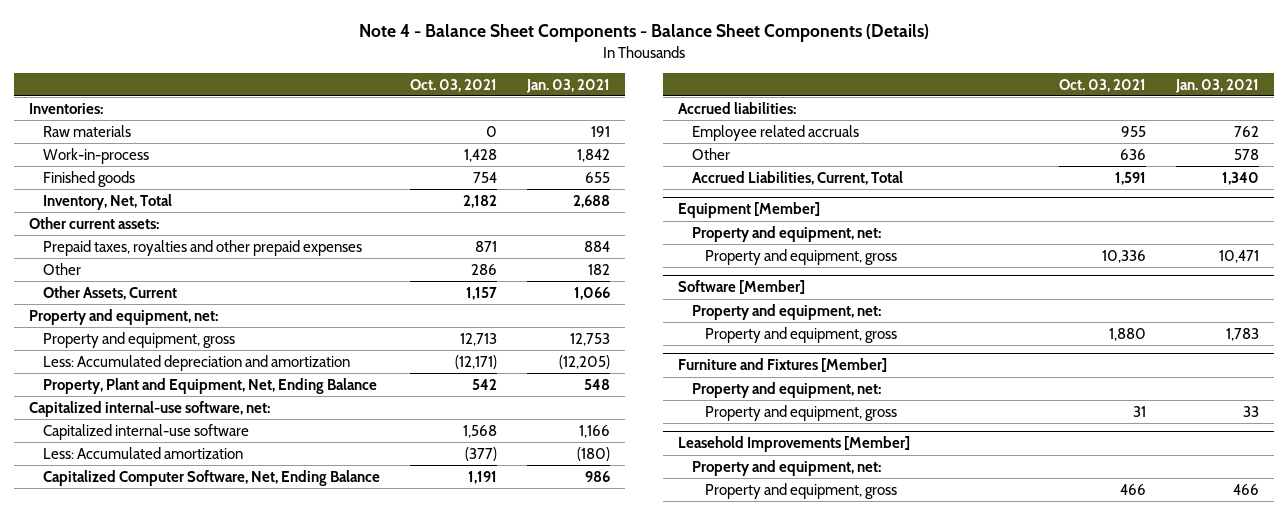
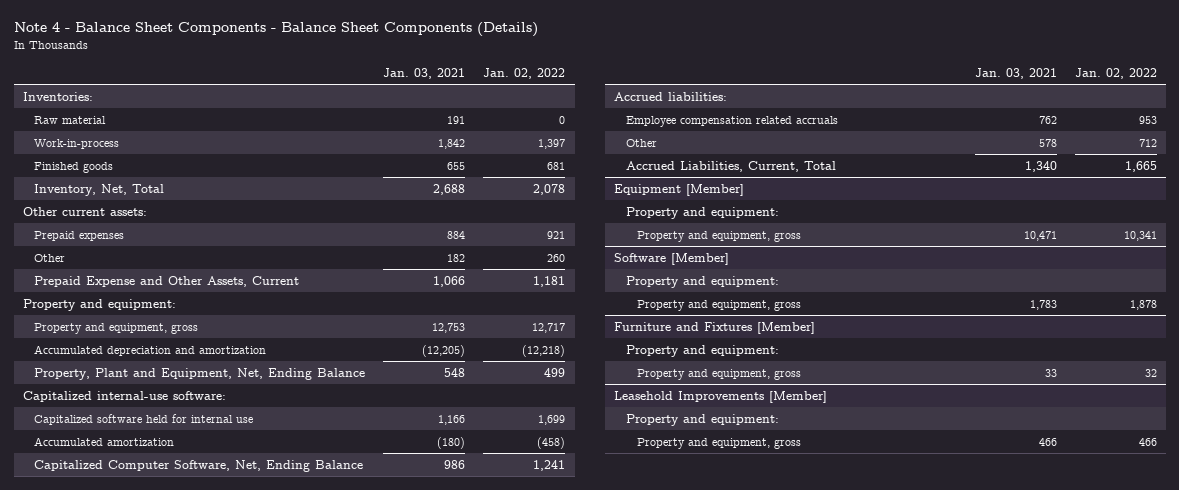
- | Oct. 03, 2021 | Jan. 03, 2021
+ | Jan. 03, 2021 | Jan. 02, 2022
- Raw materials | 0 | 191
+ Raw material | 191 | 0
- Prepaid taxes, royalties and other prepaid expenses | 871 | 884
+ Prepaid expenses | 884 | 921
- Other Assets, Current | 1,157 | 1,066
- Property and equipment, net:
+ Prepaid Expense and Other Assets, Current | 1,066 | 1,181
+ Property and equipment:
- Less: Accumulated depreciation and amortization | (12,171) | (12,205)
+ Accumulated depreciation and amortization | (12,205) | (12,218)
- Capitalized internal-use software, net:
- Capitalized internal-use software | 1,568 | 1,166
- Less: Accumulated amortization | (377) | (180)
+ Capitalized internal-use software:
+ Capitalized software held for internal use | 1,166 | 1,699
+ Accumulated amortization | (180) | (458)
- Employee related accruals | 955 | 762
+ Employee compensation related accruals | 762 | 953
@ Equipment [Member]
- Property and equipment, net:
+ Property and equipment:
@ Software [Member]
- Property and equipment, net:
+ Property and equipment:
@ Furniture and Fixtures [Member]
- Property and equipment, net:
+ Property and equipment:
@ Leasehold Improvements [Member]
- Property and equipment, net:
+ Property and equipment:

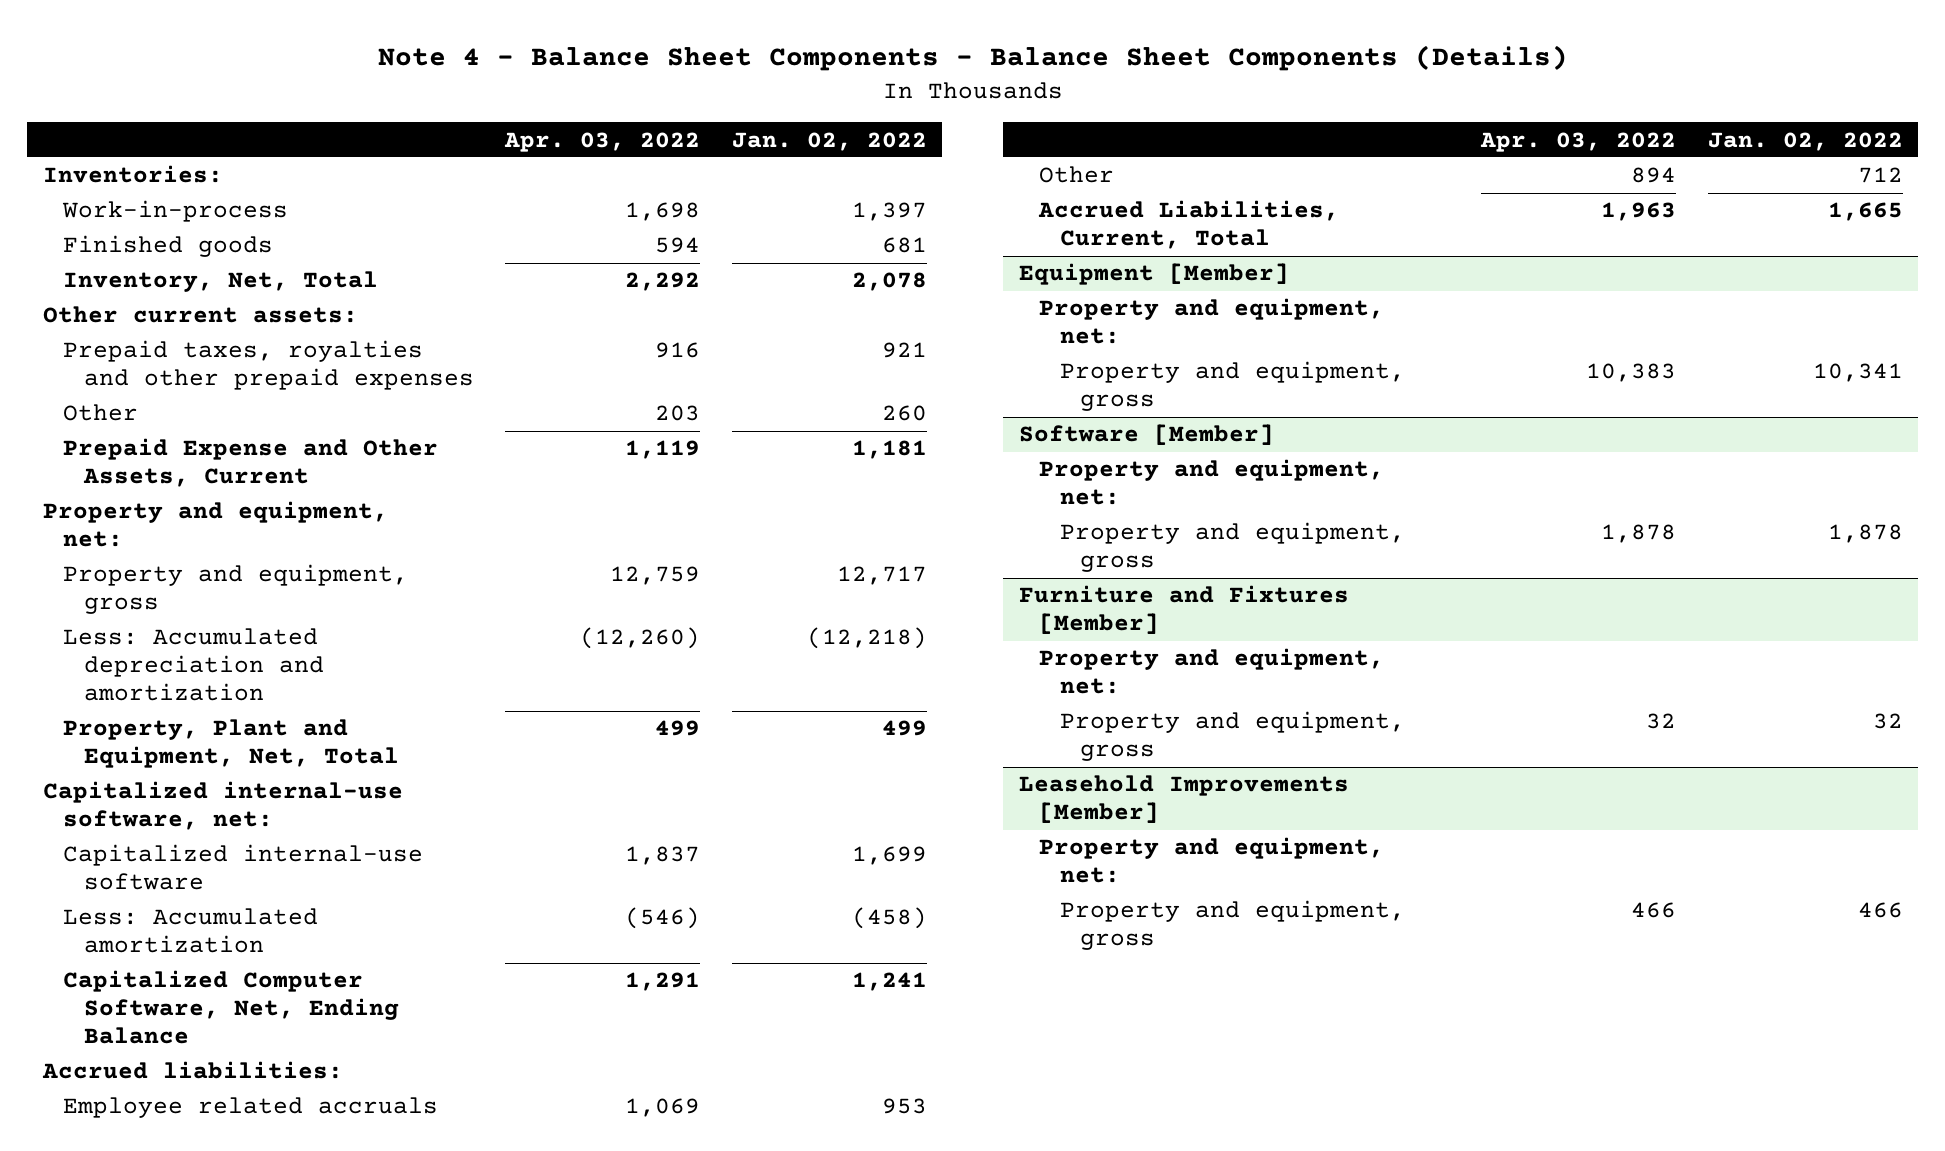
- | Jan. 03, 2021 | Jan. 02, 2022
+ | Apr. 03, 2022 | Jan. 02, 2022
- Raw material | 191 | 0
- Prepaid expenses | 884 | 921
+ Prepaid taxes, royalties and other prepaid expenses | 916 | 921
- Property and equipment:
+ Property and equipment, net:
- Accumulated depreciation and amortization | (12,205) | (12,218)
- Property, Plant and Equipment, Net, Ending Balance | 548 | 499
- Capitalized internal-use software:
- Capitalized software held for internal use | 1,166 | 1,699
- Accumulated amortization | (180) | (458)
+ Less: Accumulated depreciation and amortization | (12,260) | (12,218)
+ Property, Plant and Equipment, Net, Total | 499 | 499
+ Capitalized internal-use software, net:
+ Capitalized internal-use software | 1,837 | 1,699
+ Less: Accumulated amortization | (546) | (458)
- Employee compensation related accruals | 762 | 953
+ Employee related accruals | 1,069 | 953
@ Equipment [Member]
- Property and equipment:
+ Property and equipment, net:
@ Software [Member]
- Property and equipment:
+ Property and equipment, net:
@ Furniture and Fixtures [Member]
- Property and equipment:
+ Property and equipment, net:
@ Leasehold Improvements [Member]
- Property and equipment:
+ Property and equipment, net:

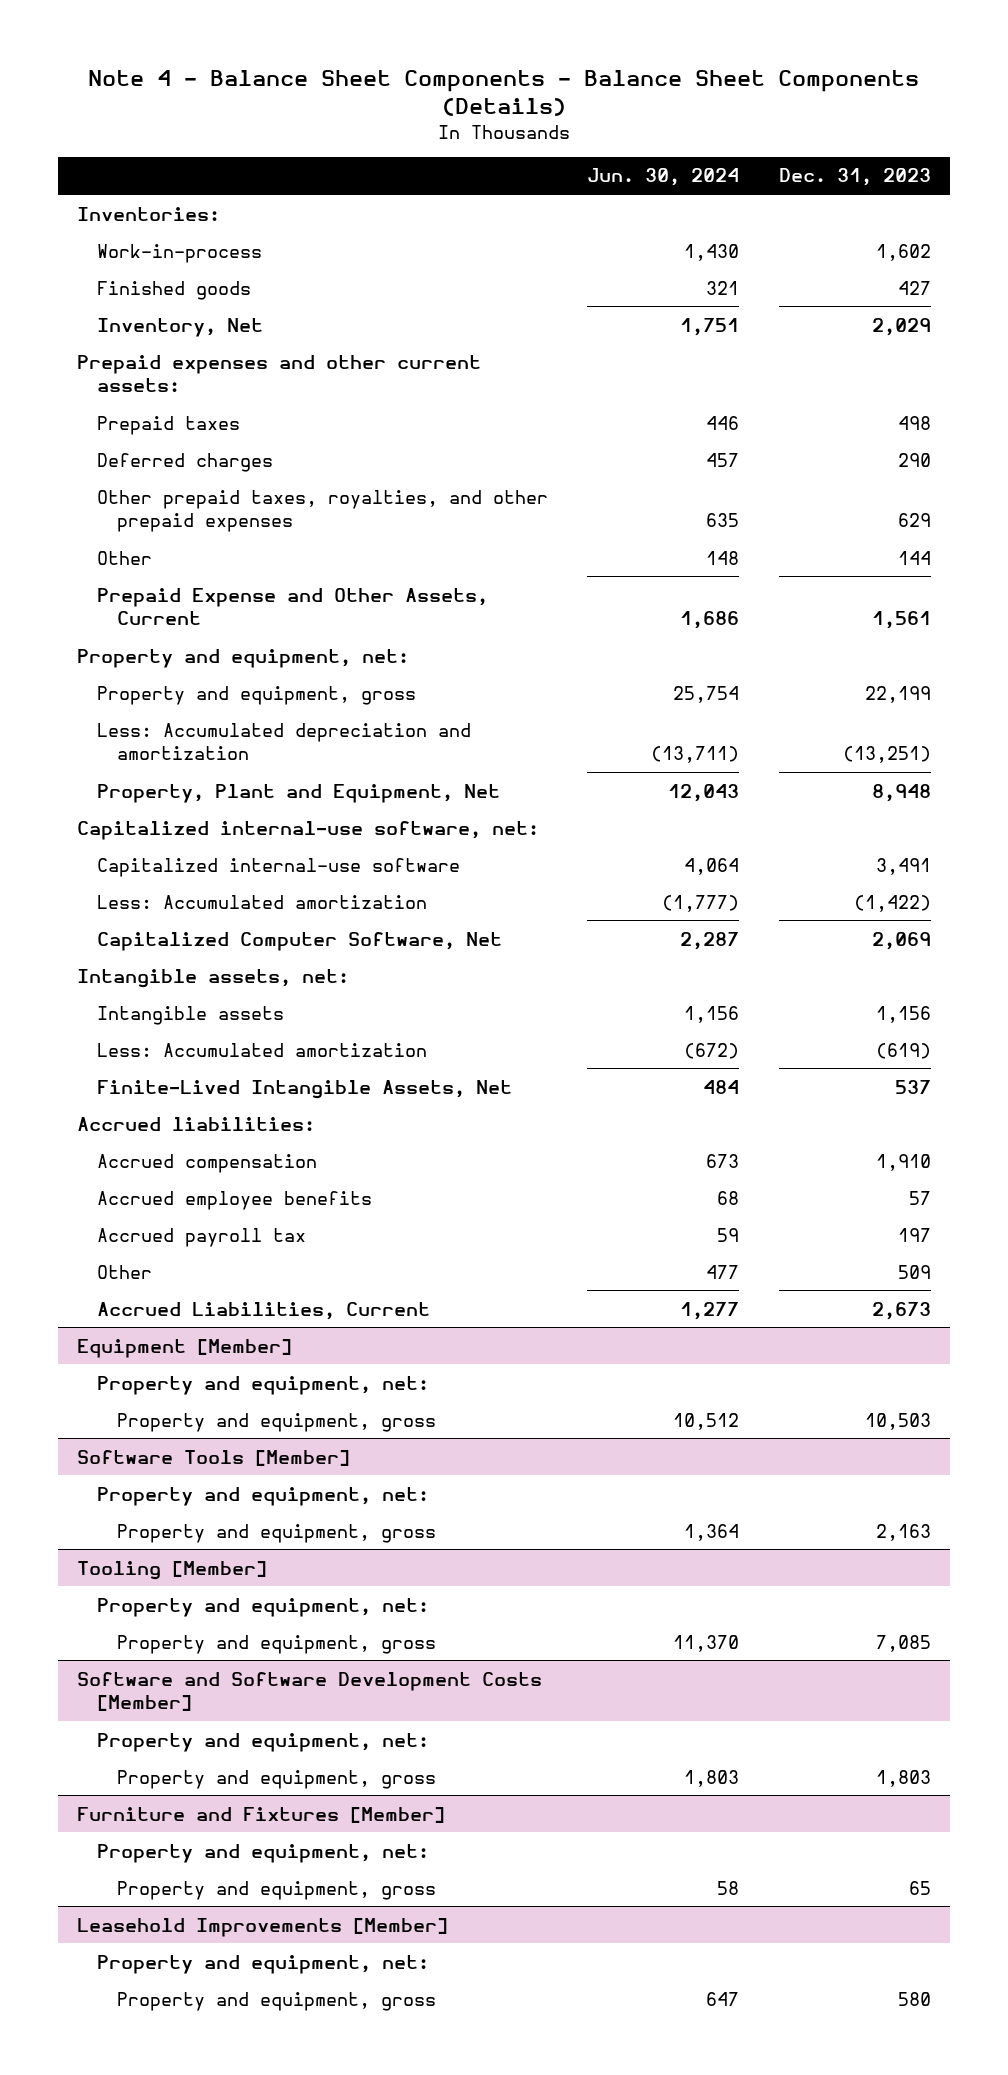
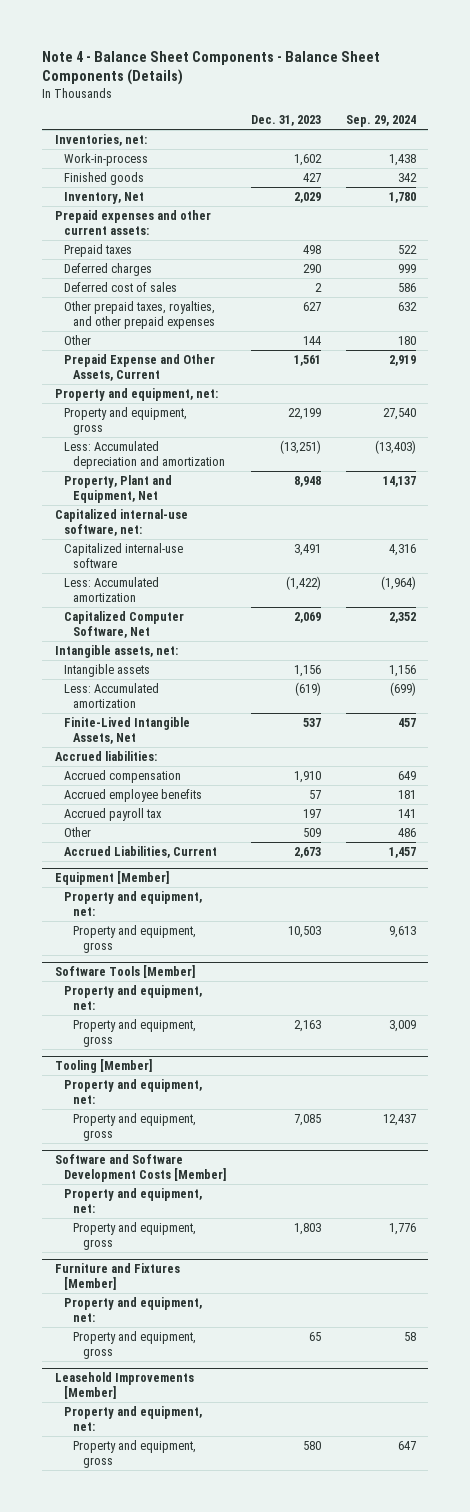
- | Jun. 30, 2024 | Dec. 31, 2023
+ | Dec. 31, 2023 | Sep. 29, 2024
- Inventories:
+ Inventories, net:
- Other prepaid taxes, royalties, and other prepaid expenses | 635 | 629
+ Deferred cost of sales | 2 | 586
+ Other prepaid taxes, royalties, and other prepaid expenses | 627 | 632

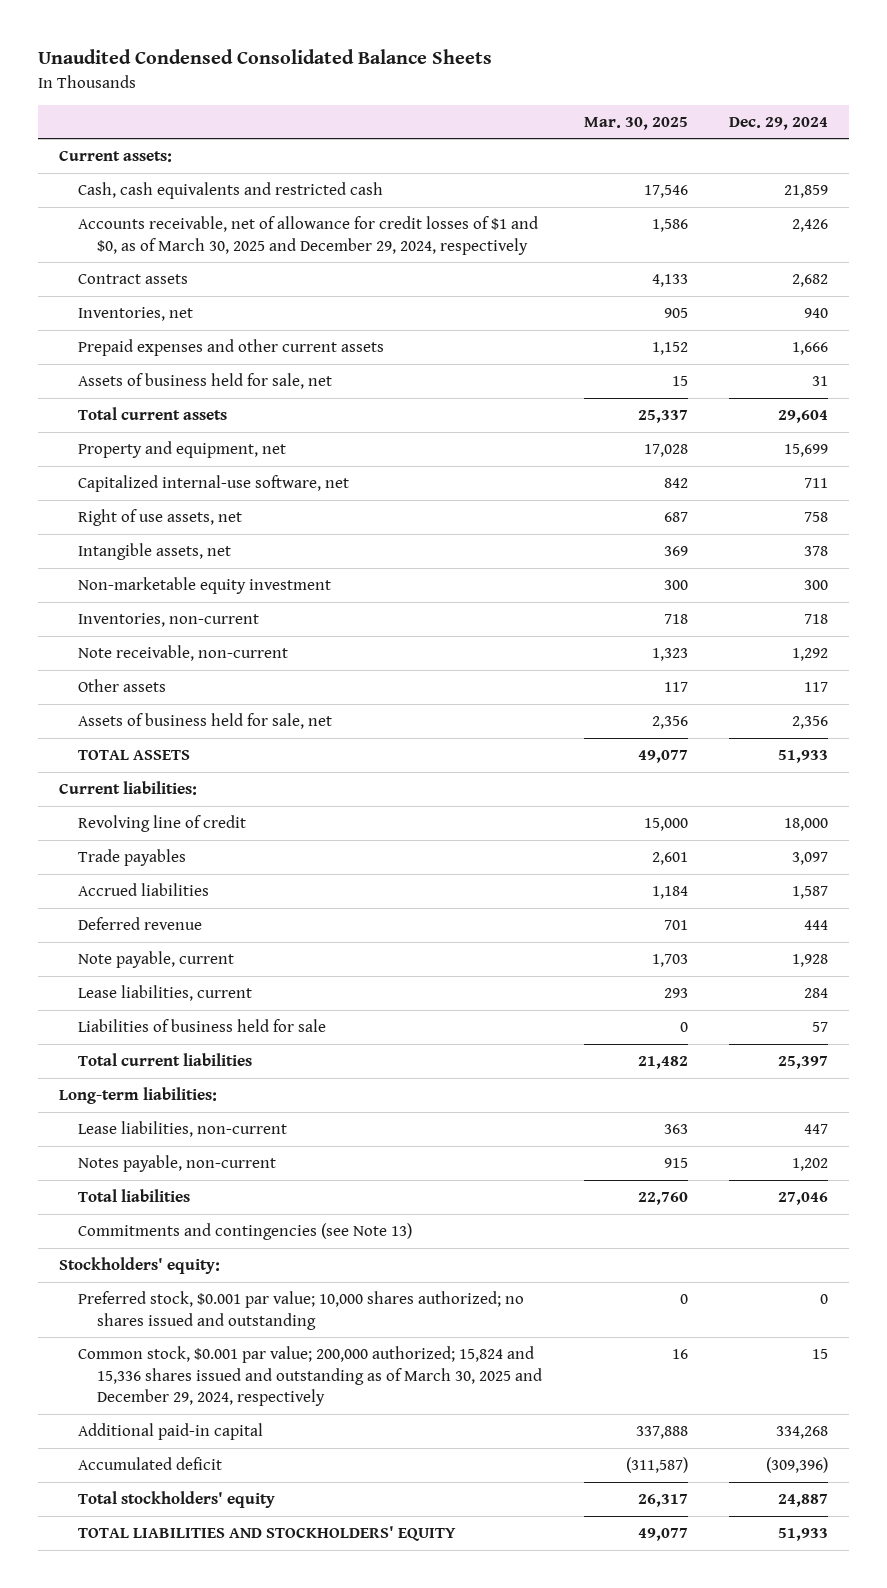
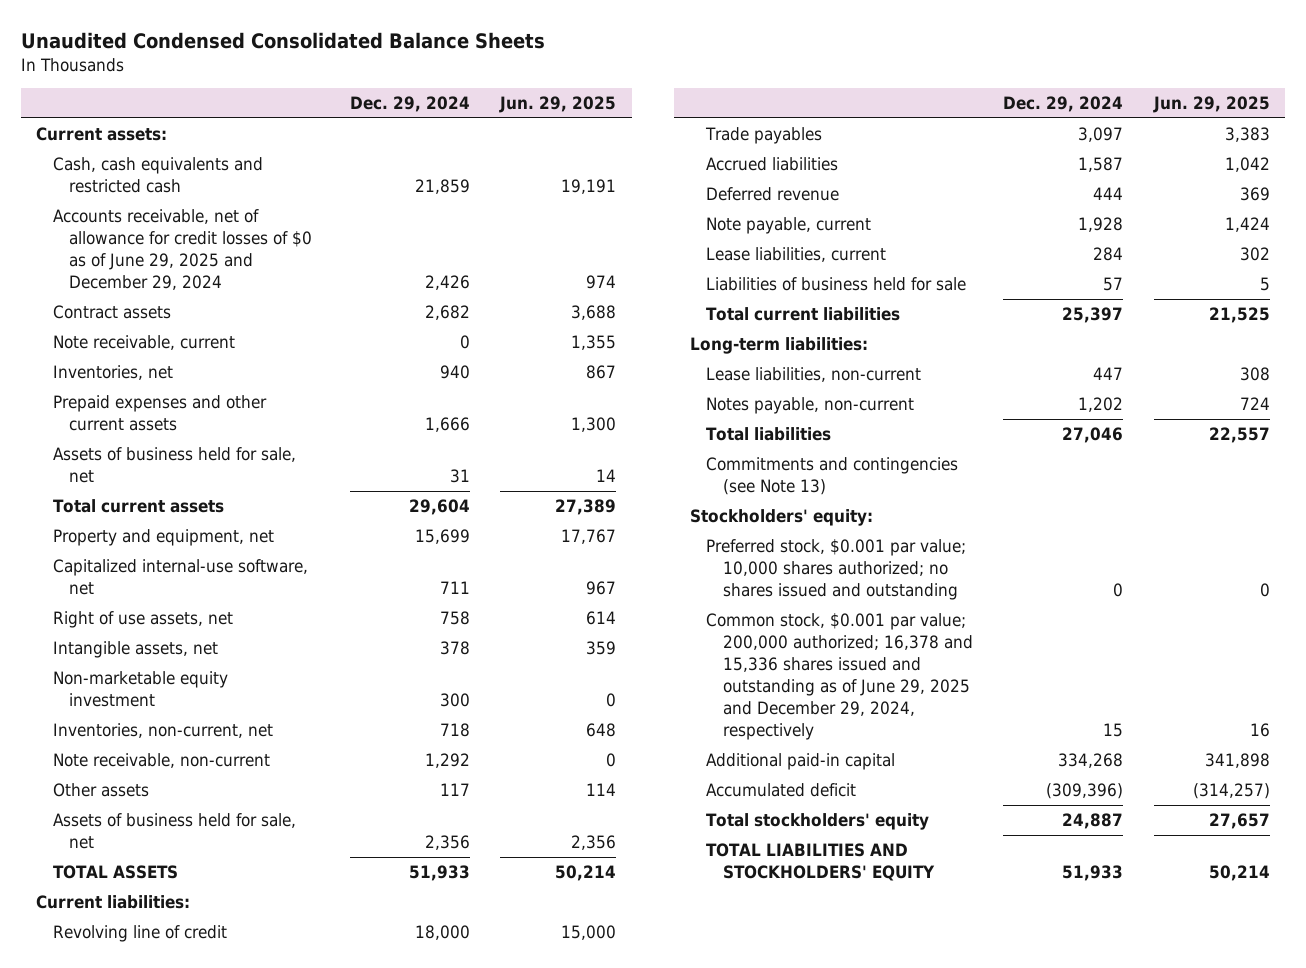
- | Mar. 30, 2025 | Dec. 29, 2024
+ | Dec. 29, 2024 | Jun. 29, 2025
- Accounts receivable, net of allowance for credit losses of $1 and $0, as of March 30, 2025 and December 29, 2024, respectively | 1,586 | 2,426
+ Accounts receivable, net of allowance for credit losses of $0 as of June 29, 2025 and December 29, 2024 | 2,426 | 974
+ Note receivable, current | 0 | 1,355
- Inventories, non-current | 718 | 718
+ Inventories, non-current, net | 718 | 648
- Common stock, $0.001 par value; 200,000 authorized; 15,824 and 15,336 shares issued and outstanding as of March 30, 2025 and December 29, 2024, respectively | 16 | 15
+ Common stock, $0.001 par value; 200,000 authorized; 16,378 and 15,336 shares issued and outstanding as of June 29, 2025 and December 29, 2024, respectively | 15 | 16

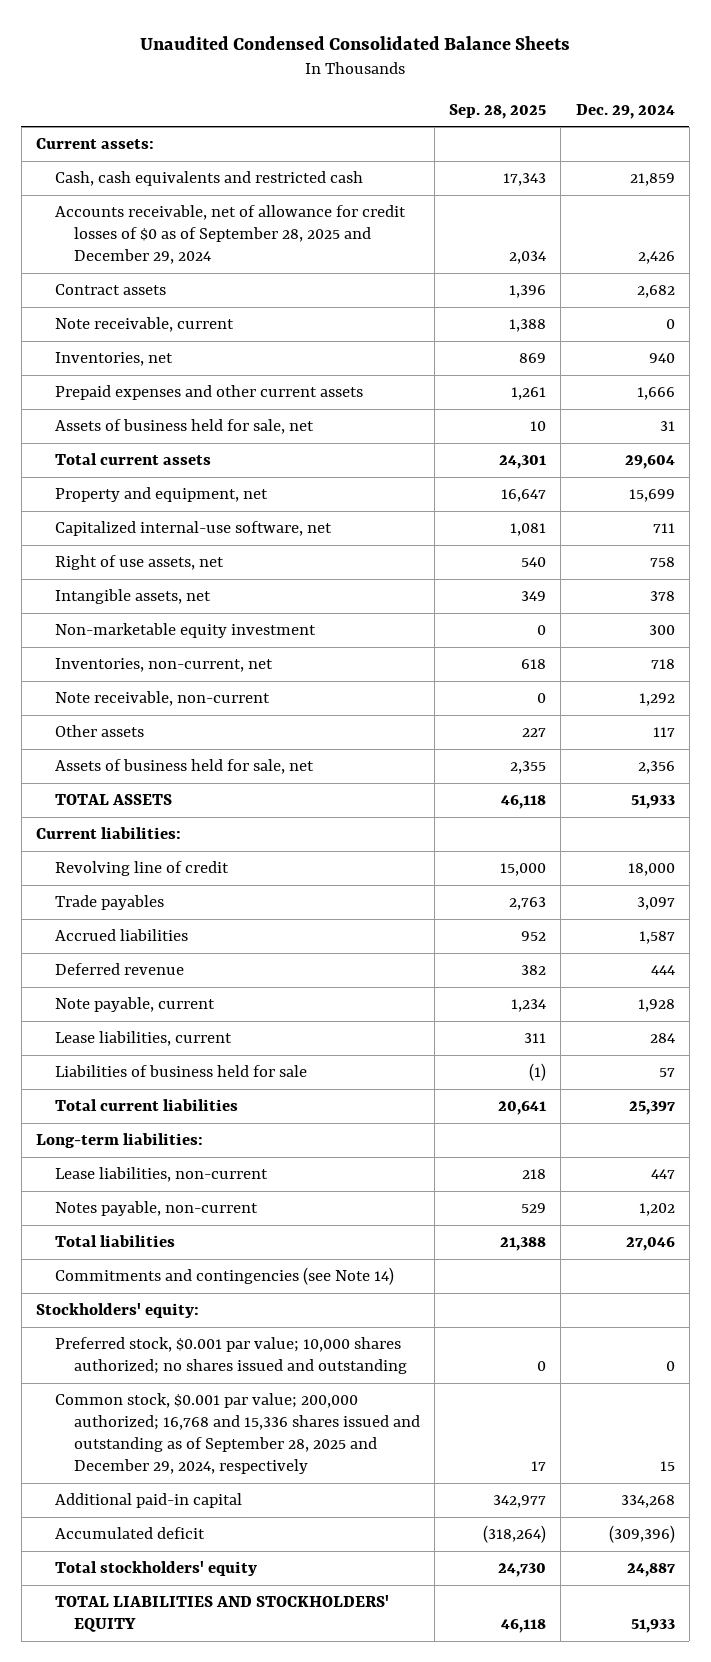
- | Dec. 29, 2024 | Jun. 29, 2025
+ | Sep. 28, 2025 | Dec. 29, 2024
- Accounts receivable, net of allowance for credit losses of $0 as of June 29, 2025 and December 29, 2024 | 2,426 | 974
+ Accounts receivable, net of allowance for credit losses of $0 as of September 28, 2025 and December 29, 2024 | 2,034 | 2,426
- Commitments and contingencies (see Note 13)
+ Commitments and contingencies (see Note 14)
- Common stock, $0.001 par value; 200,000 authorized; 16,378 and 15,336 shares issued and outstanding as of June 29, 2025 and December 29, 2024, respectively | 15 | 16
+ Common stock, $0.001 par value; 200,000 authorized; 16,768 and 15,336 shares issued and outstanding as of September 28, 2025 and December 29, 2024, respectively | 17 | 15

